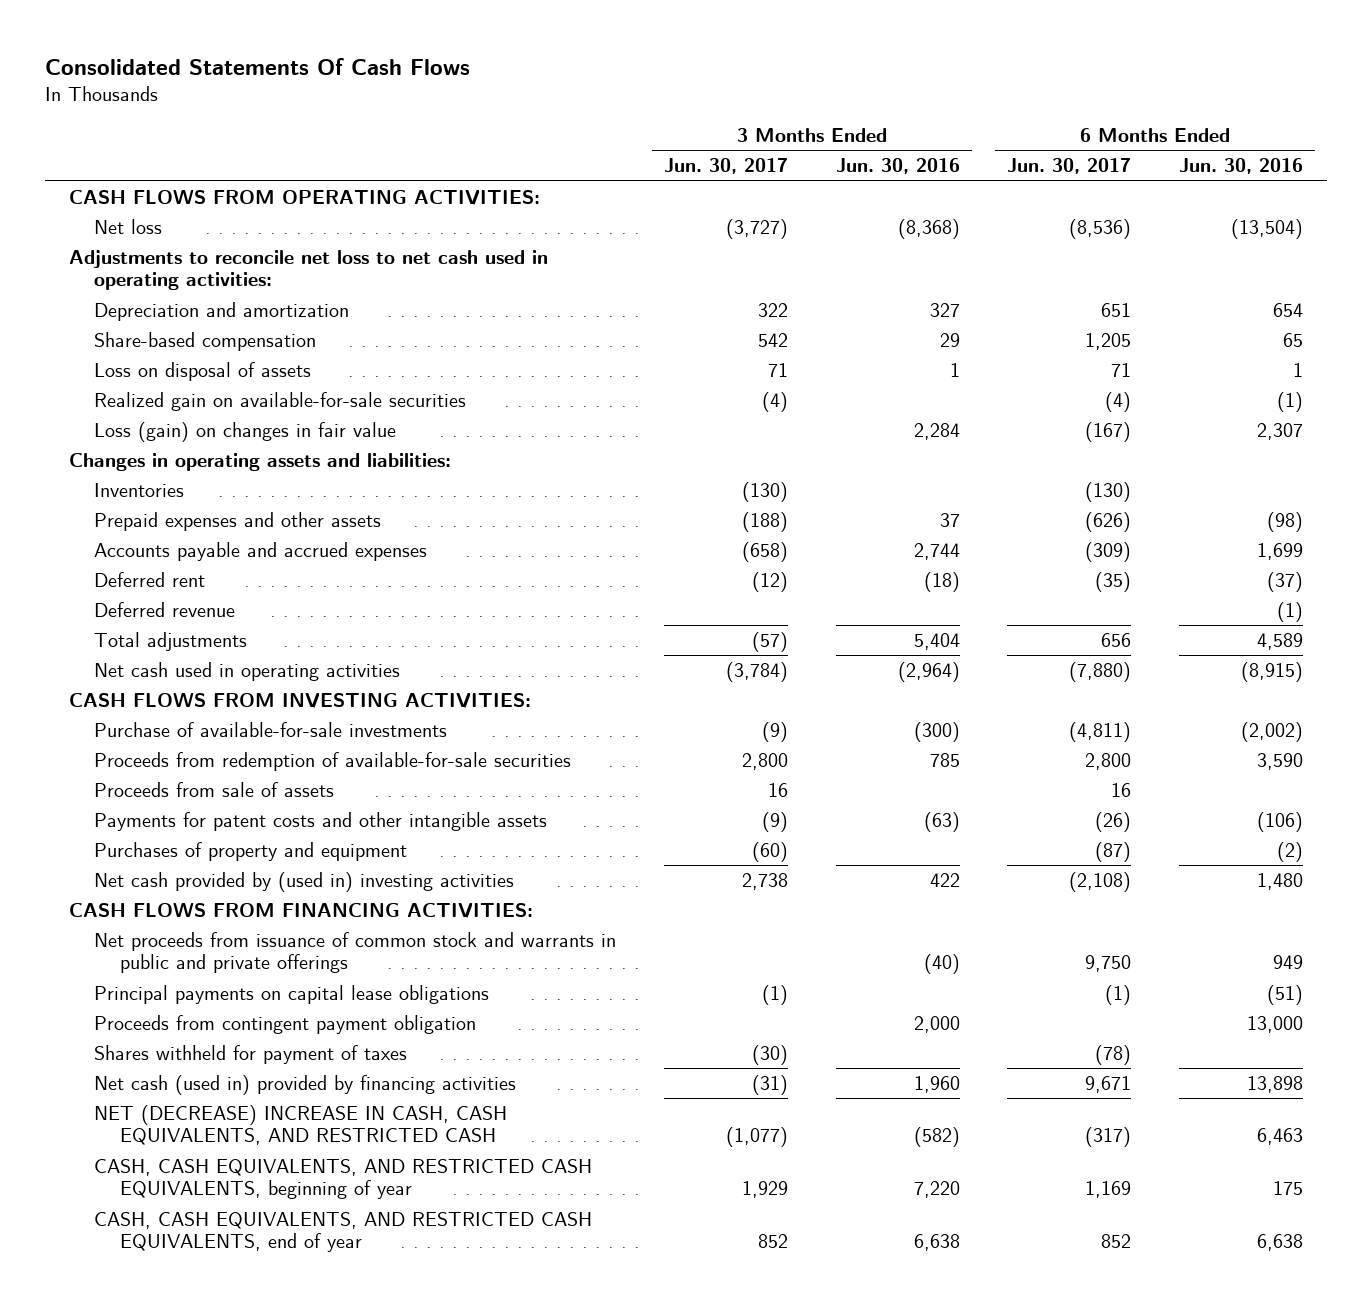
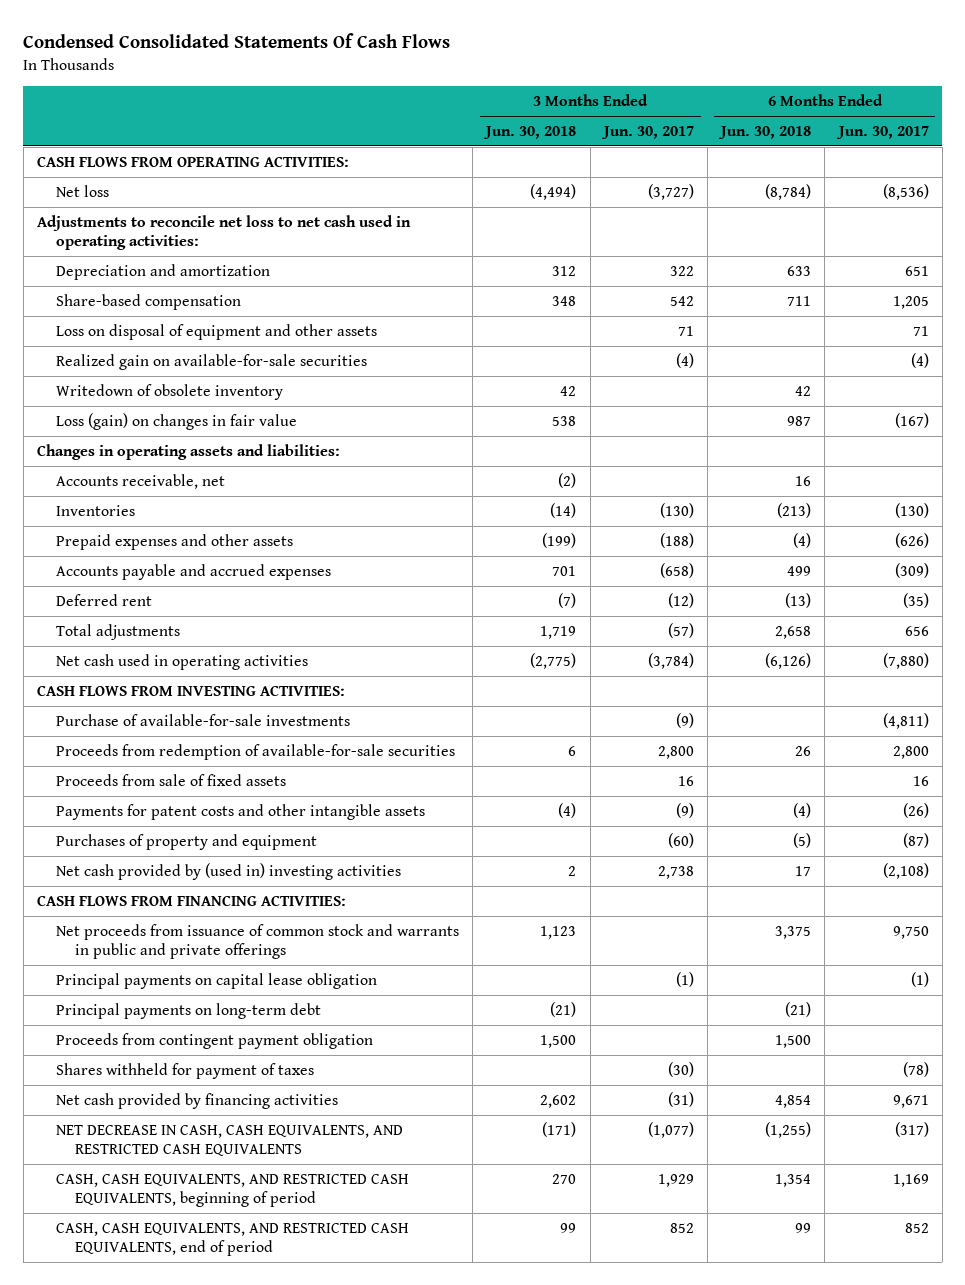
- Consolidated Statements Of Cash Flows
+ Condensed Consolidated Statements Of Cash Flows
- | 3 Months Ended Jun. 30, 2017 | 3 Months Ended Jun. 30, 2016 | 6 Months Ended Jun. 30, 2017 | 6 Months Ended Jun. 30, 2016
+ | 3 Months Ended Jun. 30, 2018 | 3 Months Ended Jun. 30, 2017 | 6 Months Ended Jun. 30, 2018 | 6 Months Ended Jun. 30, 2017
- Loss on disposal of assets | 71 | 1 | 71 | 1
+ Loss on disposal of equipment and other assets | | 71 | | 71
+ Writedown of obsolete inventory | 42 | | 42 |
+ Accounts receivable, net | (2) | | 16 |
- Deferred revenue | | | | (1)
- Proceeds from sale of assets | 16 | | 16 |
+ Proceeds from sale of fixed assets | | 16 | | 16
- Principal payments on capital lease obligations | (1) | | (1) | (51)
+ Principal payments on capital lease obligation | | (1) | | (1)
+ Principal payments on long-term debt | (21) | | (21) |
- Net cash (used in) provided by financing activities | (31) | 1,960 | 9,671 | 13,898
- NET (DECREASE) INCREASE IN CASH, CASH EQUIVALENTS, AND RESTRICTED CASH | (1,077) | (582) | (317) | 6,463
- CASH, CASH EQUIVALENTS, AND RESTRICTED CASH EQUIVALENTS, beginning of year | 1,929 | 7,220 | 1,169 | 175
- CASH, CASH EQUIVALENTS, AND RESTRICTED CASH EQUIVALENTS, end of year | 852 | 6,638 | 852 | 6,638
+ Net cash provided by financing activities | 2,602 | (31) | 4,854 | 9,671
+ NET DECREASE IN CASH, CASH EQUIVALENTS, AND RESTRICTED CASH EQUIVALENTS | (171) | (1,077) | (1,255) | (317)
+ CASH, CASH EQUIVALENTS, AND RESTRICTED CASH EQUIVALENTS, beginning of period | 270 | 1,929 | 1,354 | 1,169
+ CASH, CASH EQUIVALENTS, AND RESTRICTED CASH EQUIVALENTS, end of period | 99 | 852 | 99 | 852

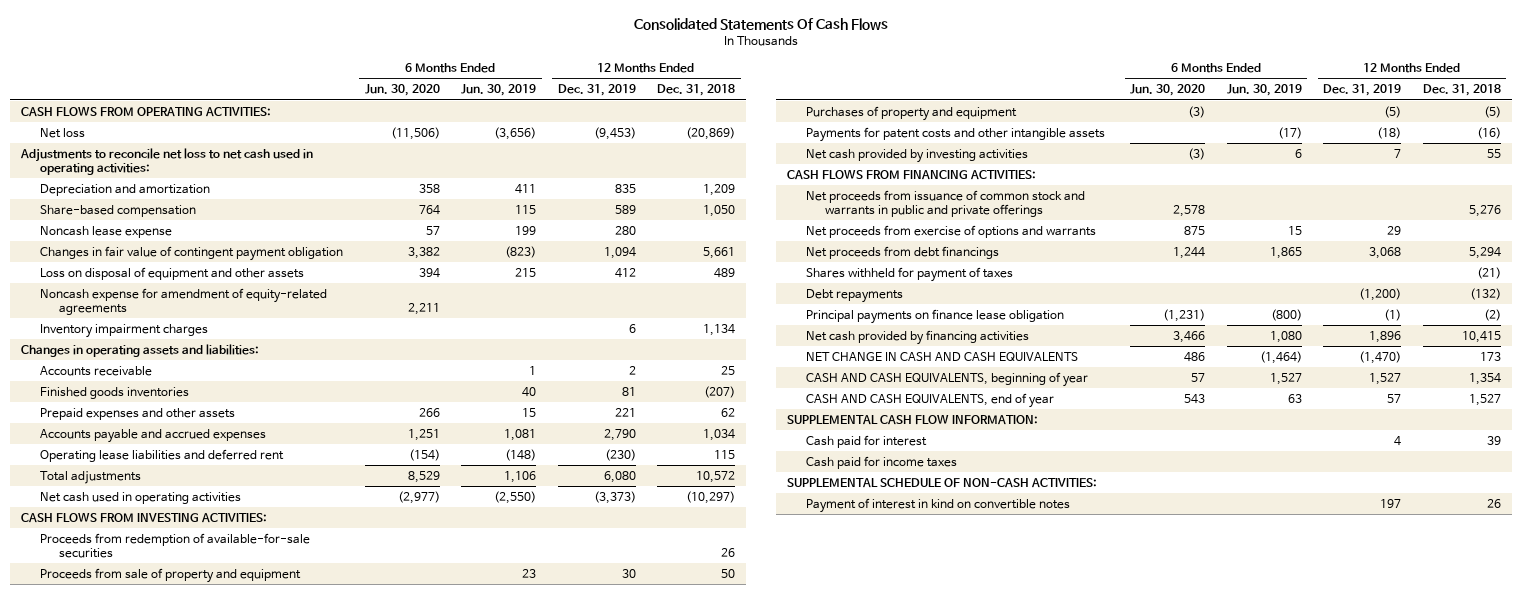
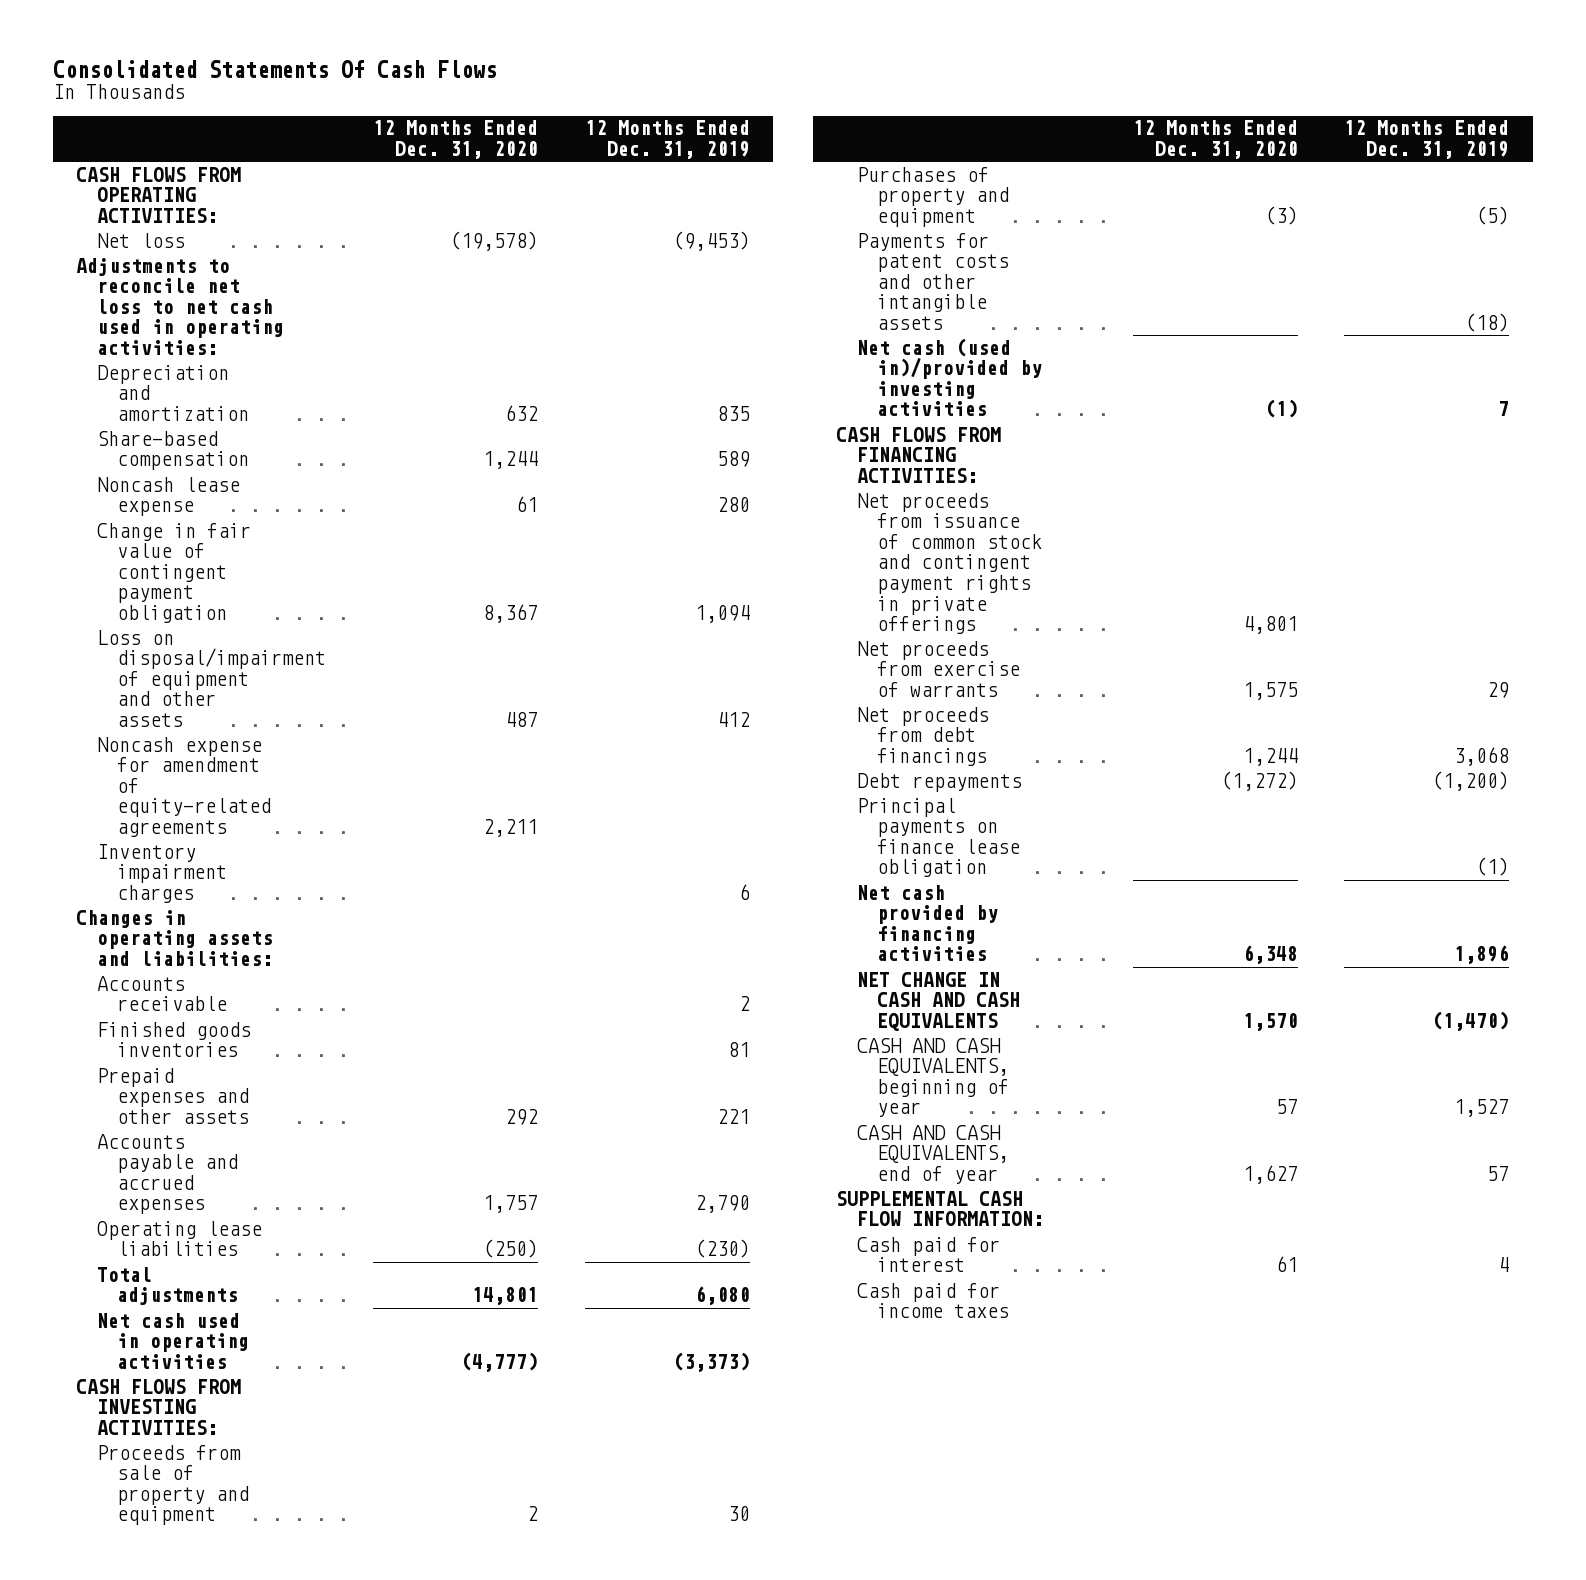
- | 6 Months Ended Jun. 30, 2020 | 6 Months Ended Jun. 30, 2019 | 12 Months Ended Dec. 31, 2019 | 12 Months Ended Dec. 31, 2018
+ | 12 Months Ended Dec. 31, 2020 | 12 Months Ended Dec. 31, 2019
- Changes in fair value of contingent payment obligation | 3,382 | (823) | 1,094 | 5,661
- Loss on disposal of equipment and other assets | 394 | 215 | 412 | 489
+ Change in fair value of contingent payment obligation | 8,367 | 1,094
+ Loss on disposal/impairment of equipment and other assets | 487 | 412
- Operating lease liabilities and deferred rent | (154) | (148) | (230) | 115
+ Operating lease liabilities | (250) | (230)
- Proceeds from redemption of available-for-sale securities | | | | 26
- Net cash provided by investing activities | (3) | 6 | 7 | 55
+ Net cash (used in)/provided by investing activities | (1) | 7
- Net proceeds from issuance of common stock and warrants in public and private offerings | 2,578 | | | 5,276
- Net proceeds from exercise of options and warrants | 875 | 15 | 29 |
+ Net proceeds from issuance of common stock and contingent payment rights in private offerings | 4,801 |
+ Net proceeds from exercise of warrants | 1,575 | 29
- Shares withheld for payment of taxes | | | | (21)
- SUPPLEMENTAL SCHEDULE OF NON-CASH ACTIVITIES:
- Payment of interest in kind on convertible notes | | | 197 | 26

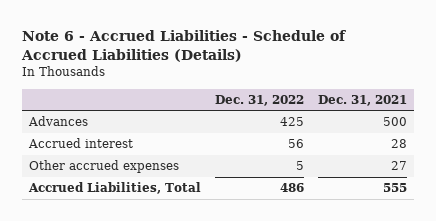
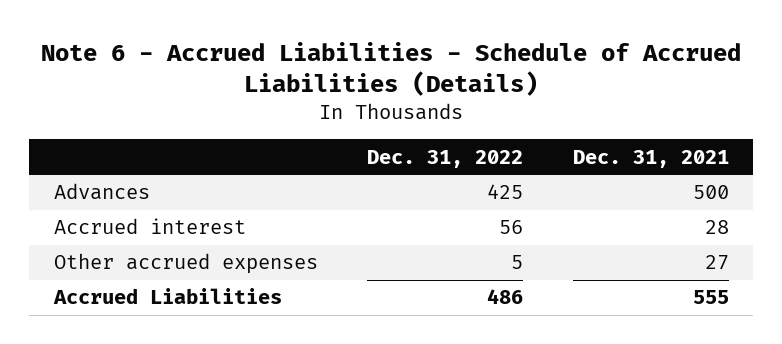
- Accrued Liabilities, Total | 486 | 555
+ Accrued Liabilities | 486 | 555

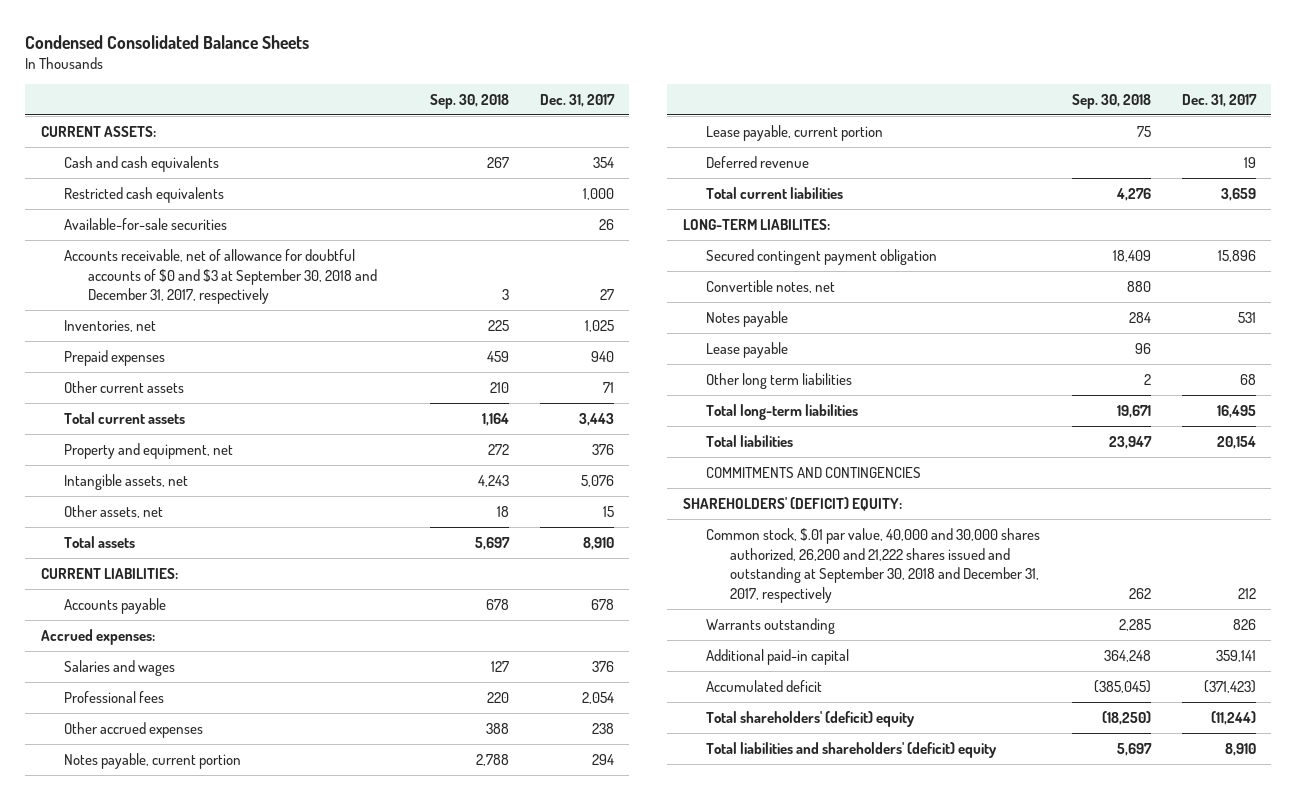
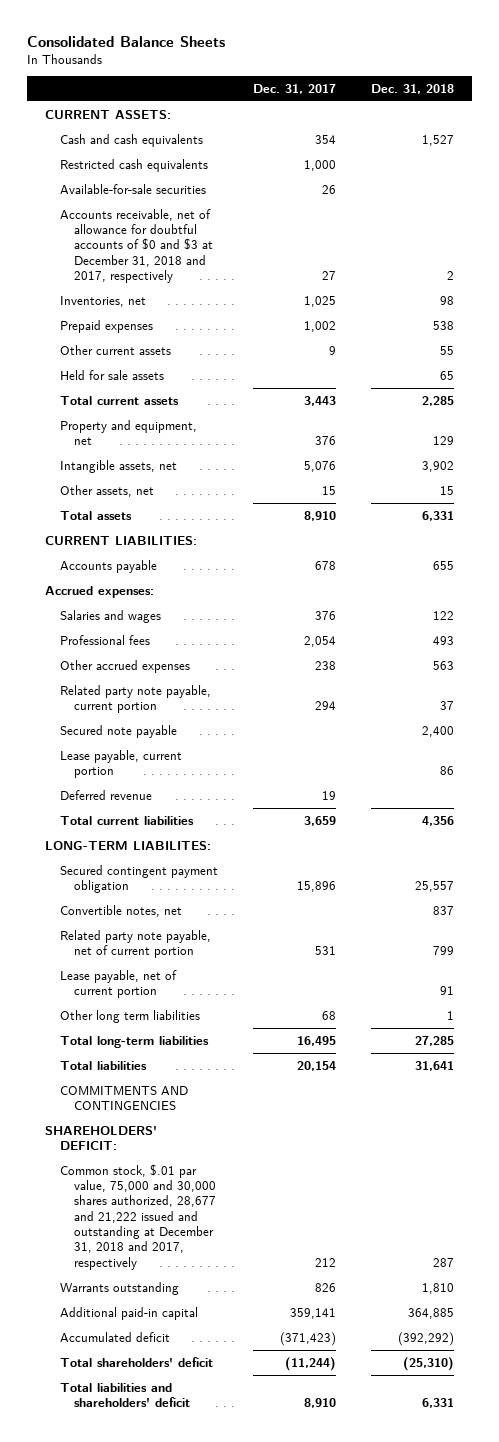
- Condensed Consolidated Balance Sheets
+ Consolidated Balance Sheets
- | Sep. 30, 2018 | Dec. 31, 2017
+ | Dec. 31, 2017 | Dec. 31, 2018
- Accounts receivable, net of allowance for doubtful accounts of $0 and $3 at September 30, 2018 and December 31, 2017, respectively | 3 | 27
+ Accounts receivable, net of allowance for doubtful accounts of $0 and $3 at December 31, 2018 and 2017, respectively | 27 | 2
- Prepaid expenses | 459 | 940
- Other current assets | 210 | 71
+ Prepaid expenses | 1,002 | 538
+ Other current assets | 9 | 55
+ Held for sale assets | | 65
- Notes payable, current portion | 2,788 | 294
+ Related party note payable, current portion | 294 | 37
+ Secured note payable | | 2,400
- Notes payable | 284 | 531
- Lease payable | 96 |
+ Related party note payable, net of current portion | 531 | 799
+ Lease payable, net of current portion | | 91
- SHAREHOLDERS' (DEFICIT) EQUITY:
- Common stock, $.01 par value, 40,000 and 30,000 shares authorized, 26,200 and 21,222 shares issued and outstanding at September 30, 2018 and December 31, 2017, respectively | 262 | 212
+ SHAREHOLDERS' DEFICIT:
+ Common stock, $.01 par value, 75,000 and 30,000 shares authorized, 28,677 and 21,222 issued and outstanding at December 31, 2018 and 2017, respectively | 212 | 287
- Total shareholders' (deficit) equity | (18,250) | (11,244)
- Total liabilities and shareholders' (deficit) equity | 5,697 | 8,910
+ Total shareholders' deficit | (11,244) | (25,310)
+ Total liabilities and shareholders' deficit | 8,910 | 6,331

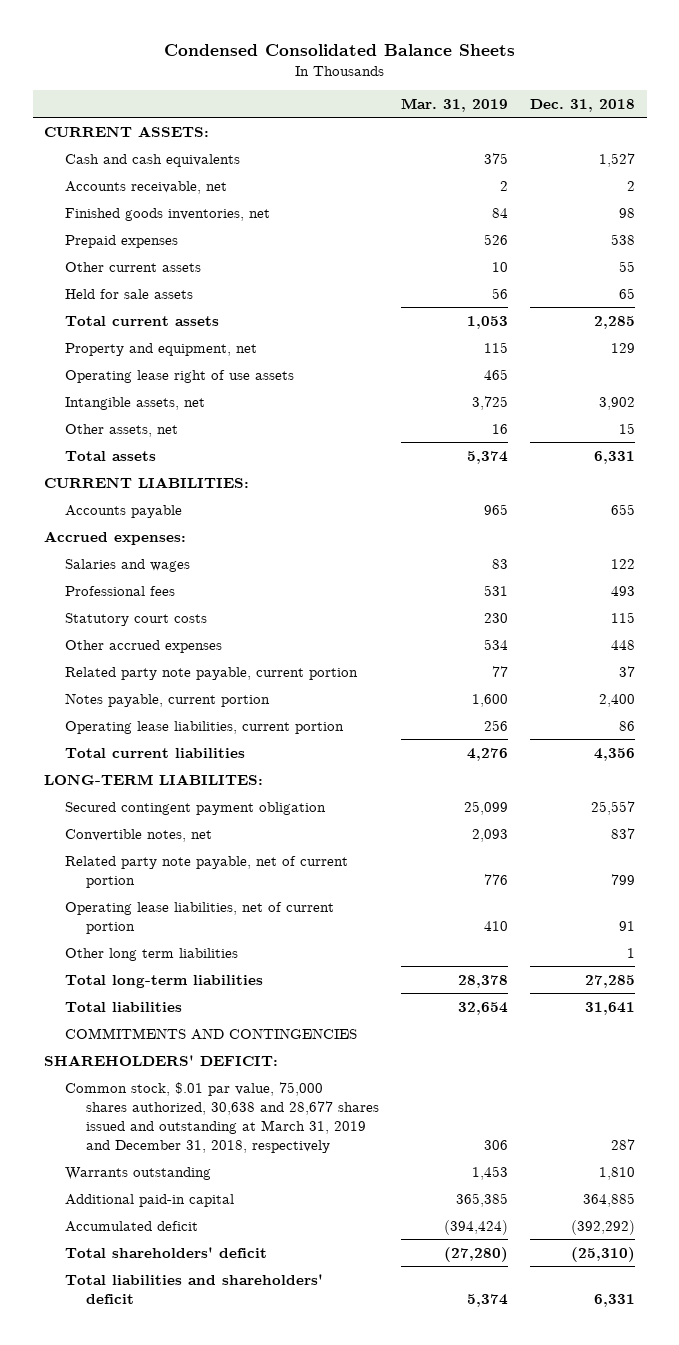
- Consolidated Balance Sheets
+ Condensed Consolidated Balance Sheets
- | Dec. 31, 2017 | Dec. 31, 2018
+ | Mar. 31, 2019 | Dec. 31, 2018
- Restricted cash equivalents | 1,000 |
- Available-for-sale securities | 26 |
- Accounts receivable, net of allowance for doubtful accounts of $0 and $3 at December 31, 2018 and 2017, respectively | 27 | 2
- Inventories, net | 1,025 | 98
+ Accounts receivable, net | 2 | 2
+ Finished goods inventories, net | 84 | 98
+ Operating lease right of use assets | 465 |
- Other accrued expenses | 238 | 563
+ Statutory court costs | 230 | 115
+ Other accrued expenses | 534 | 448
- Secured note payable | | 2,400
- Lease payable, current portion | | 86
- Deferred revenue | 19 |
+ Notes payable, current portion | 1,600 | 2,400
+ Operating lease liabilities, current portion | 256 | 86
- Lease payable, net of current portion | | 91
+ Operating lease liabilities, net of current portion | 410 | 91
- Common stock, $.01 par value, 75,000 and 30,000 shares authorized, 28,677 and 21,222 issued and outstanding at December 31, 2018 and 2017, respectively | 212 | 287
+ Common stock, $.01 par value, 75,000 shares authorized, 30,638 and 28,677 shares issued and outstanding at March 31, 2019 and December 31, 2018, respectively | 306 | 287

